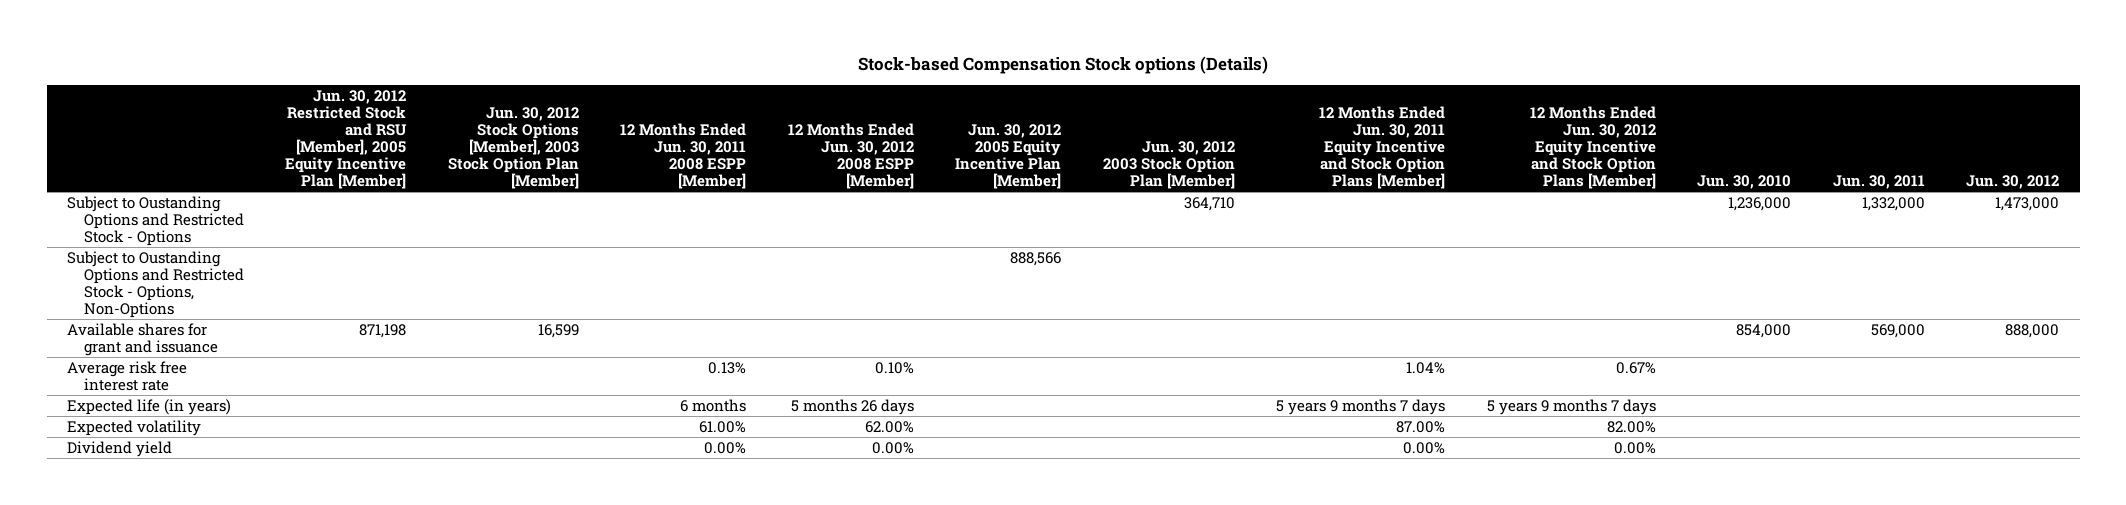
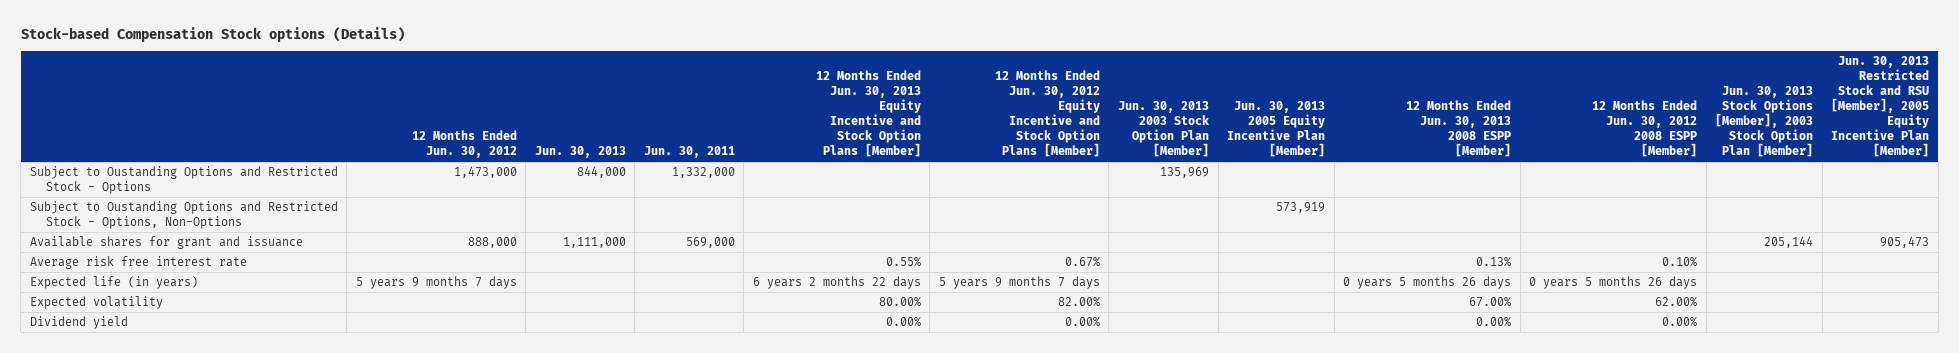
- | Jun. 30, 2012 Restricted Stock and RSU [Member], 2005 Equity Incentive Plan [Member] | Jun. 30, 2012 Stock Options [Member], 2003 Stock Option Plan [Member] | 12 Months Ended Jun. 30, 2011 2008 ESPP [Member] | 12 Months Ended Jun. 30, 2012 2008 ESPP [Member] | Jun. 30, 2012 2005 Equity Incentive Plan [Member] | Jun. 30, 2012 2003 Stock Option Plan [Member] | 12 Months Ended Jun. 30, 2011 Equity Incentive and Stock Option Plans [Member] | 12 Months Ended Jun. 30, 2012 Equity Incentive and Stock Option Plans [Member] | Jun. 30, 2010 | Jun. 30, 2011 | Jun. 30, 2012
+ | 12 Months Ended Jun. 30, 2012 | Jun. 30, 2013 | Jun. 30, 2011 | 12 Months Ended Jun. 30, 2013 Equity Incentive and Stock Option Plans [Member] | 12 Months Ended Jun. 30, 2012 Equity Incentive and Stock Option Plans [Member] | Jun. 30, 2013 2003 Stock Option Plan [Member] | Jun. 30, 2013 2005 Equity Incentive Plan [Member] | 12 Months Ended Jun. 30, 2013 2008 ESPP [Member] | 12 Months Ended Jun. 30, 2012 2008 ESPP [Member] | Jun. 30, 2013 Stock Options [Member], 2003 Stock Option Plan [Member] | Jun. 30, 2013 Restricted Stock and RSU [Member], 2005 Equity Incentive Plan [Member]
- Expected life (in years) | | | 6 months | 5 months 26 days | | | 5 years 9 months 7 days | 5 years 9 months 7 days | | |
+ Expected life (in years) | 5 years 9 months 7 days | | | 6 years 2 months 22 days | 5 years 9 months 7 days | | | 0 years 5 months 26 days | 0 years 5 months 26 days | |

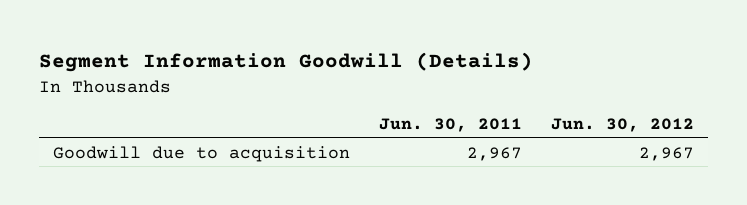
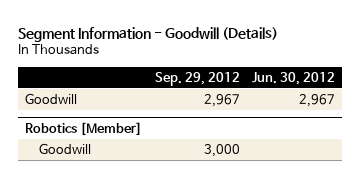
- Segment Information Goodwill (Details)
+ Segment Information - Goodwill (Details)
- | Jun. 30, 2011 | Jun. 30, 2012
+ | Sep. 29, 2012 | Jun. 30, 2012
- Goodwill due to acquisition | 2,967 | 2,967
+ Goodwill | 2,967 | 2,967
+ Robotics [Member]
+ Goodwill | 3,000 |

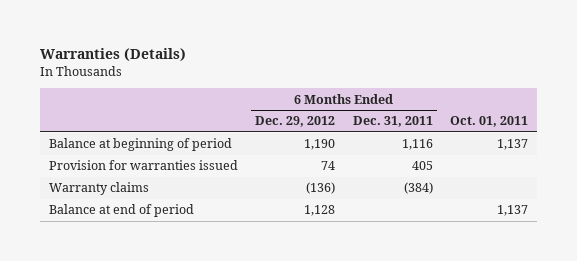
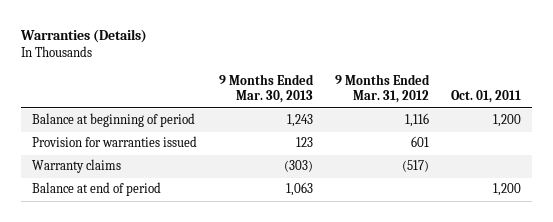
- | 6 Months Ended Dec. 29, 2012 | 6 Months Ended Dec. 31, 2011 | Oct. 01, 2011
+ | 9 Months Ended Mar. 30, 2013 | 9 Months Ended Mar. 31, 2012 | Oct. 01, 2011
- Balance at beginning of period | 1,190 | 1,116 | 1,137
+ Balance at beginning of period | 1,243 | 1,116 | 1,200
- Balance at end of period | 1,128 | | 1,137
+ Balance at end of period | 1,063 | | 1,200

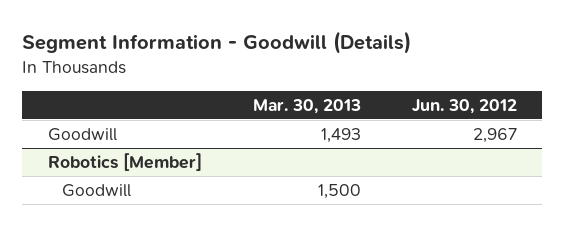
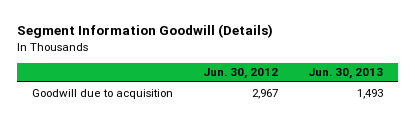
- Segment Information - Goodwill (Details)
+ Segment Information Goodwill (Details)
- | Mar. 30, 2013 | Jun. 30, 2012
+ | Jun. 30, 2012 | Jun. 30, 2013
- Goodwill | 1,493 | 2,967
- Robotics [Member]
- Goodwill | 1,500 |
+ Goodwill due to acquisition | 2,967 | 1,493

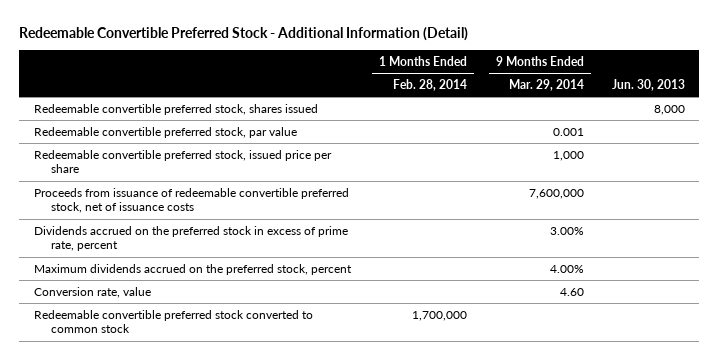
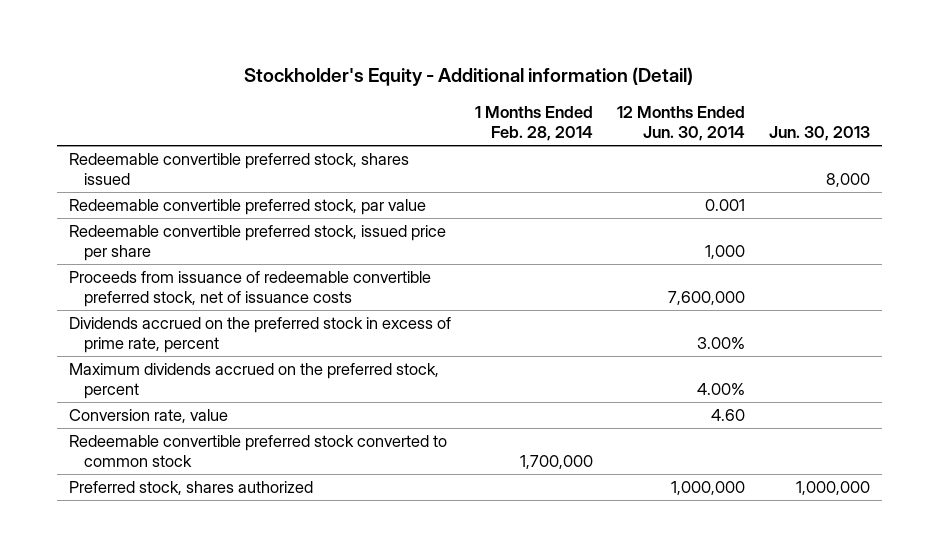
- Redeemable Convertible Preferred Stock - Additional Information (Detail)
+ Stockholder's Equity - Additional information (Detail)
- | 1 Months Ended Feb. 28, 2014 | 9 Months Ended Mar. 29, 2014 | Jun. 30, 2013
+ | 1 Months Ended Feb. 28, 2014 | 12 Months Ended Jun. 30, 2014 | Jun. 30, 2013
+ Preferred stock, shares authorized | | 1,000,000 | 1,000,000

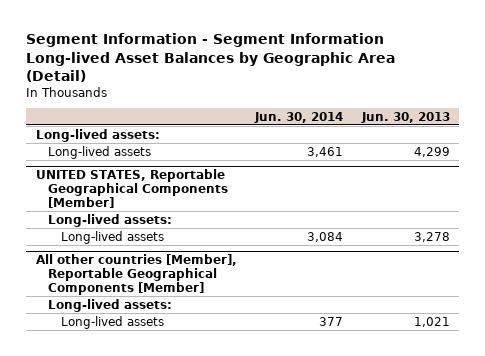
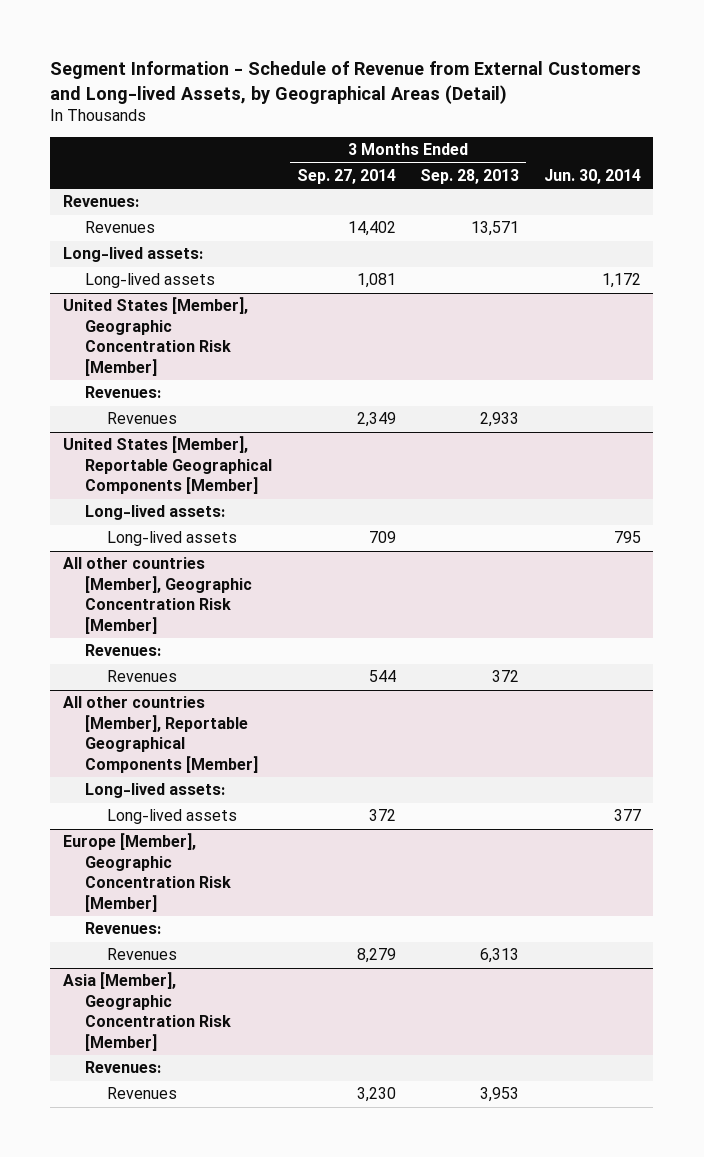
- Segment Information - Segment Information Long-lived Asset Balances by Geographic Area (Detail)
+ Segment Information - Schedule of Revenue from External Customers and Long-lived Assets, by Geographical Areas (Detail)
- | Jun. 30, 2014 | Jun. 30, 2013
+ | 3 Months Ended Sep. 27, 2014 | 3 Months Ended Sep. 28, 2013 | Jun. 30, 2014
+ Revenues:
+ Revenues | 14,402 | 13,571 |
- Long-lived assets | 3,461 | 4,299
- UNITED STATES, Reportable Geographical Components [Member]
+ Long-lived assets | 1,081 | | 1,172
+ United States [Member], Geographic Concentration Risk [Member]
+ Revenues:
+ Revenues | 2,349 | 2,933 |
+ United States [Member], Reportable Geographical Components [Member]
- Long-lived assets | 3,084 | 3,278
+ Long-lived assets | 709 | | 795
+ All other countries [Member], Geographic Concentration Risk [Member]
+ Revenues:
+ Revenues | 544 | 372 |
+ Europe [Member], Geographic Concentration Risk [Member]
+ Revenues:
+ Revenues | 8,279 | 6,313 |
+ Asia [Member], Geographic Concentration Risk [Member]
+ Revenues:
+ Revenues | 3,230 | 3,953 |

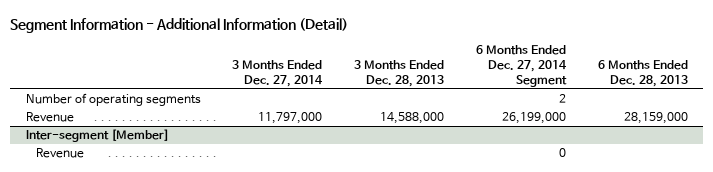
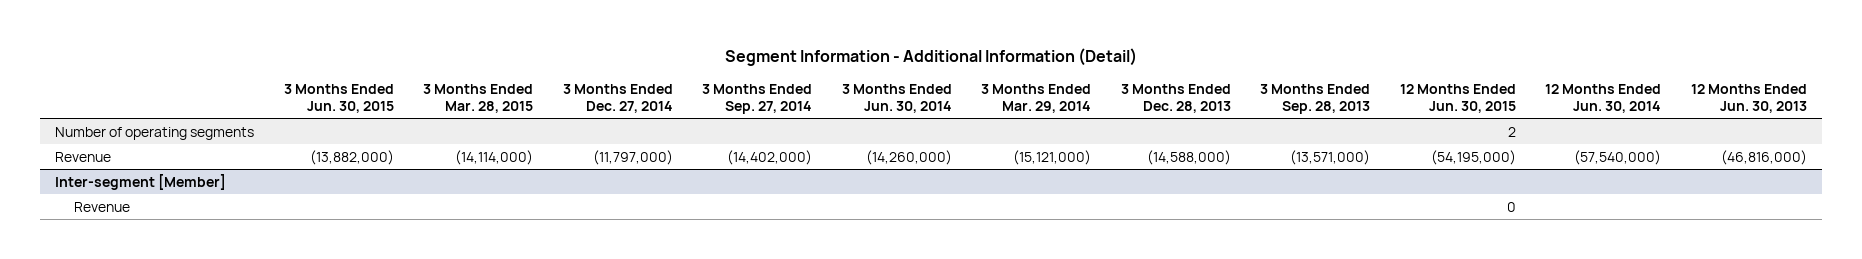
- | 3 Months Ended Dec. 27, 2014 | 3 Months Ended Dec. 28, 2013 | 6 Months Ended Dec. 27, 2014 Segment | 6 Months Ended Dec. 28, 2013
+ | 3 Months Ended Jun. 30, 2015 | 3 Months Ended Mar. 28, 2015 | 3 Months Ended Dec. 27, 2014 | 3 Months Ended Sep. 27, 2014 | 3 Months Ended Jun. 30, 2014 | 3 Months Ended Mar. 29, 2014 | 3 Months Ended Dec. 28, 2013 | 3 Months Ended Sep. 28, 2013 | 12 Months Ended Jun. 30, 2015 | 12 Months Ended Jun. 30, 2014 | 12 Months Ended Jun. 30, 2013
- Revenue | 11,797,000 | 14,588,000 | 26,199,000 | 28,159,000
+ Revenue | (13,882,000) | (14,114,000) | (11,797,000) | (14,402,000) | (14,260,000) | (15,121,000) | (14,588,000) | (13,571,000) | (54,195,000) | (57,540,000) | (46,816,000)

